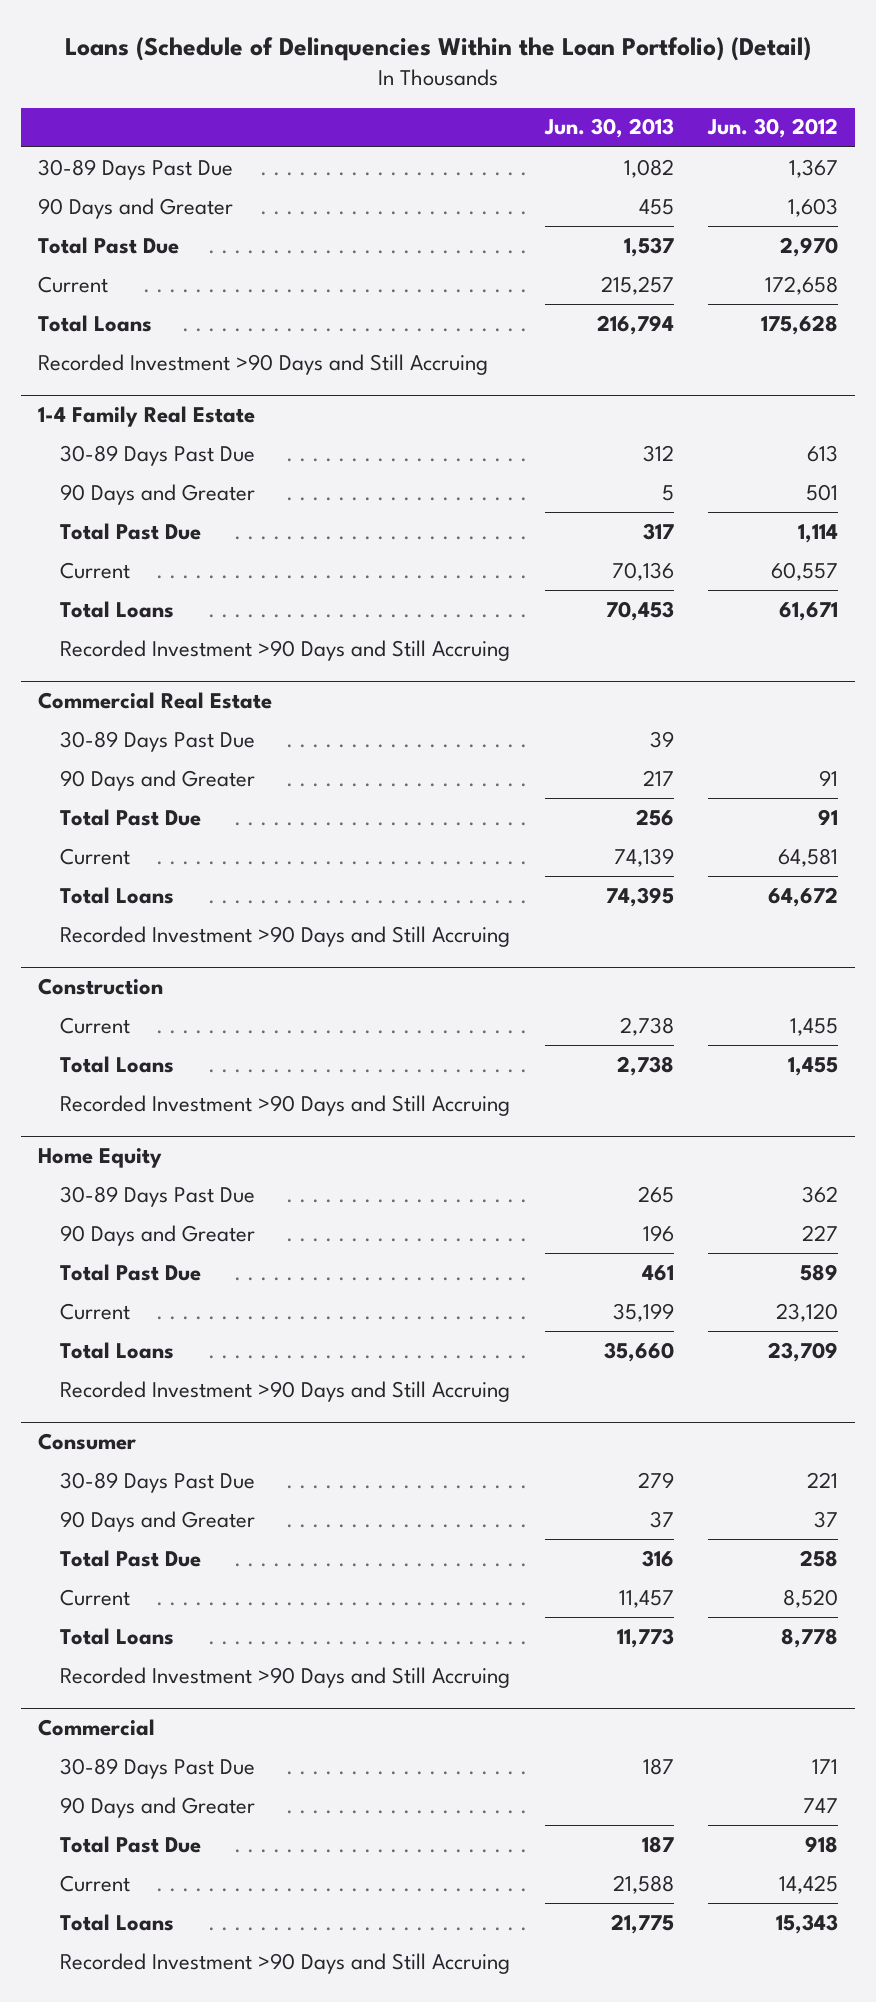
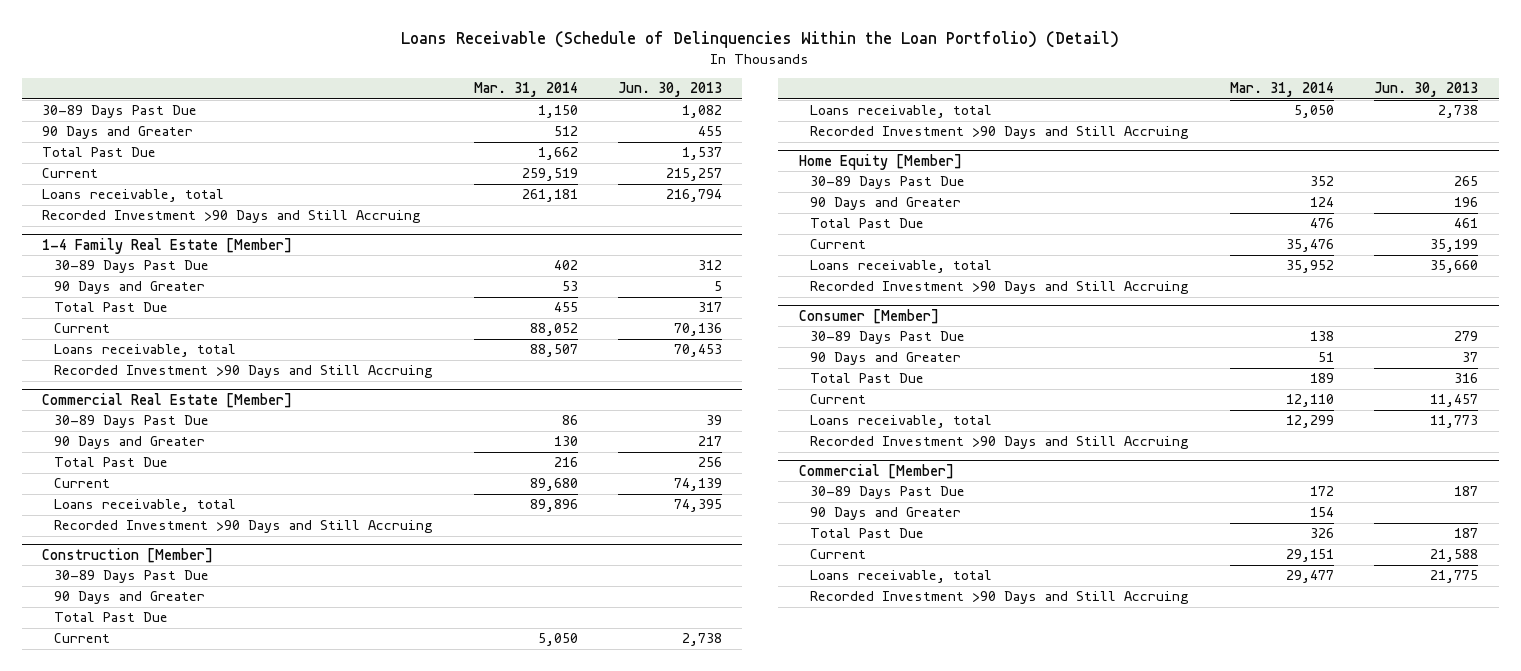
- Loans (Schedule of Delinquencies Within the Loan Portfolio) (Detail)
+ Loans Receivable (Schedule of Delinquencies Within the Loan Portfolio) (Detail)
- | Jun. 30, 2013 | Jun. 30, 2012
+ | Mar. 31, 2014 | Jun. 30, 2013
- Total Loans | 216,794 | 175,628
+ Loans receivable, total | 261,181 | 216,794
- 1-4 Family Real Estate
+ 1-4 Family Real Estate [Member]
- Total Loans | 70,453 | 61,671
+ Loans receivable, total | 88,507 | 70,453
- Commercial Real Estate
+ Commercial Real Estate [Member]
- Total Loans | 74,395 | 64,672
+ Loans receivable, total | 89,896 | 74,395
- Construction
+ Construction [Member]
+ 30-89 Days Past Due
+ 90 Days and Greater
+ Total Past Due
- Total Loans | 2,738 | 1,455
+ Loans receivable, total | 5,050 | 2,738
- Home Equity
+ Home Equity [Member]
- Total Loans | 35,660 | 23,709
+ Loans receivable, total | 35,952 | 35,660
- Consumer
+ Consumer [Member]
- Total Loans | 11,773 | 8,778
+ Loans receivable, total | 12,299 | 11,773
- Commercial
+ Commercial [Member]
- Total Loans | 21,775 | 15,343
+ Loans receivable, total | 29,477 | 21,775

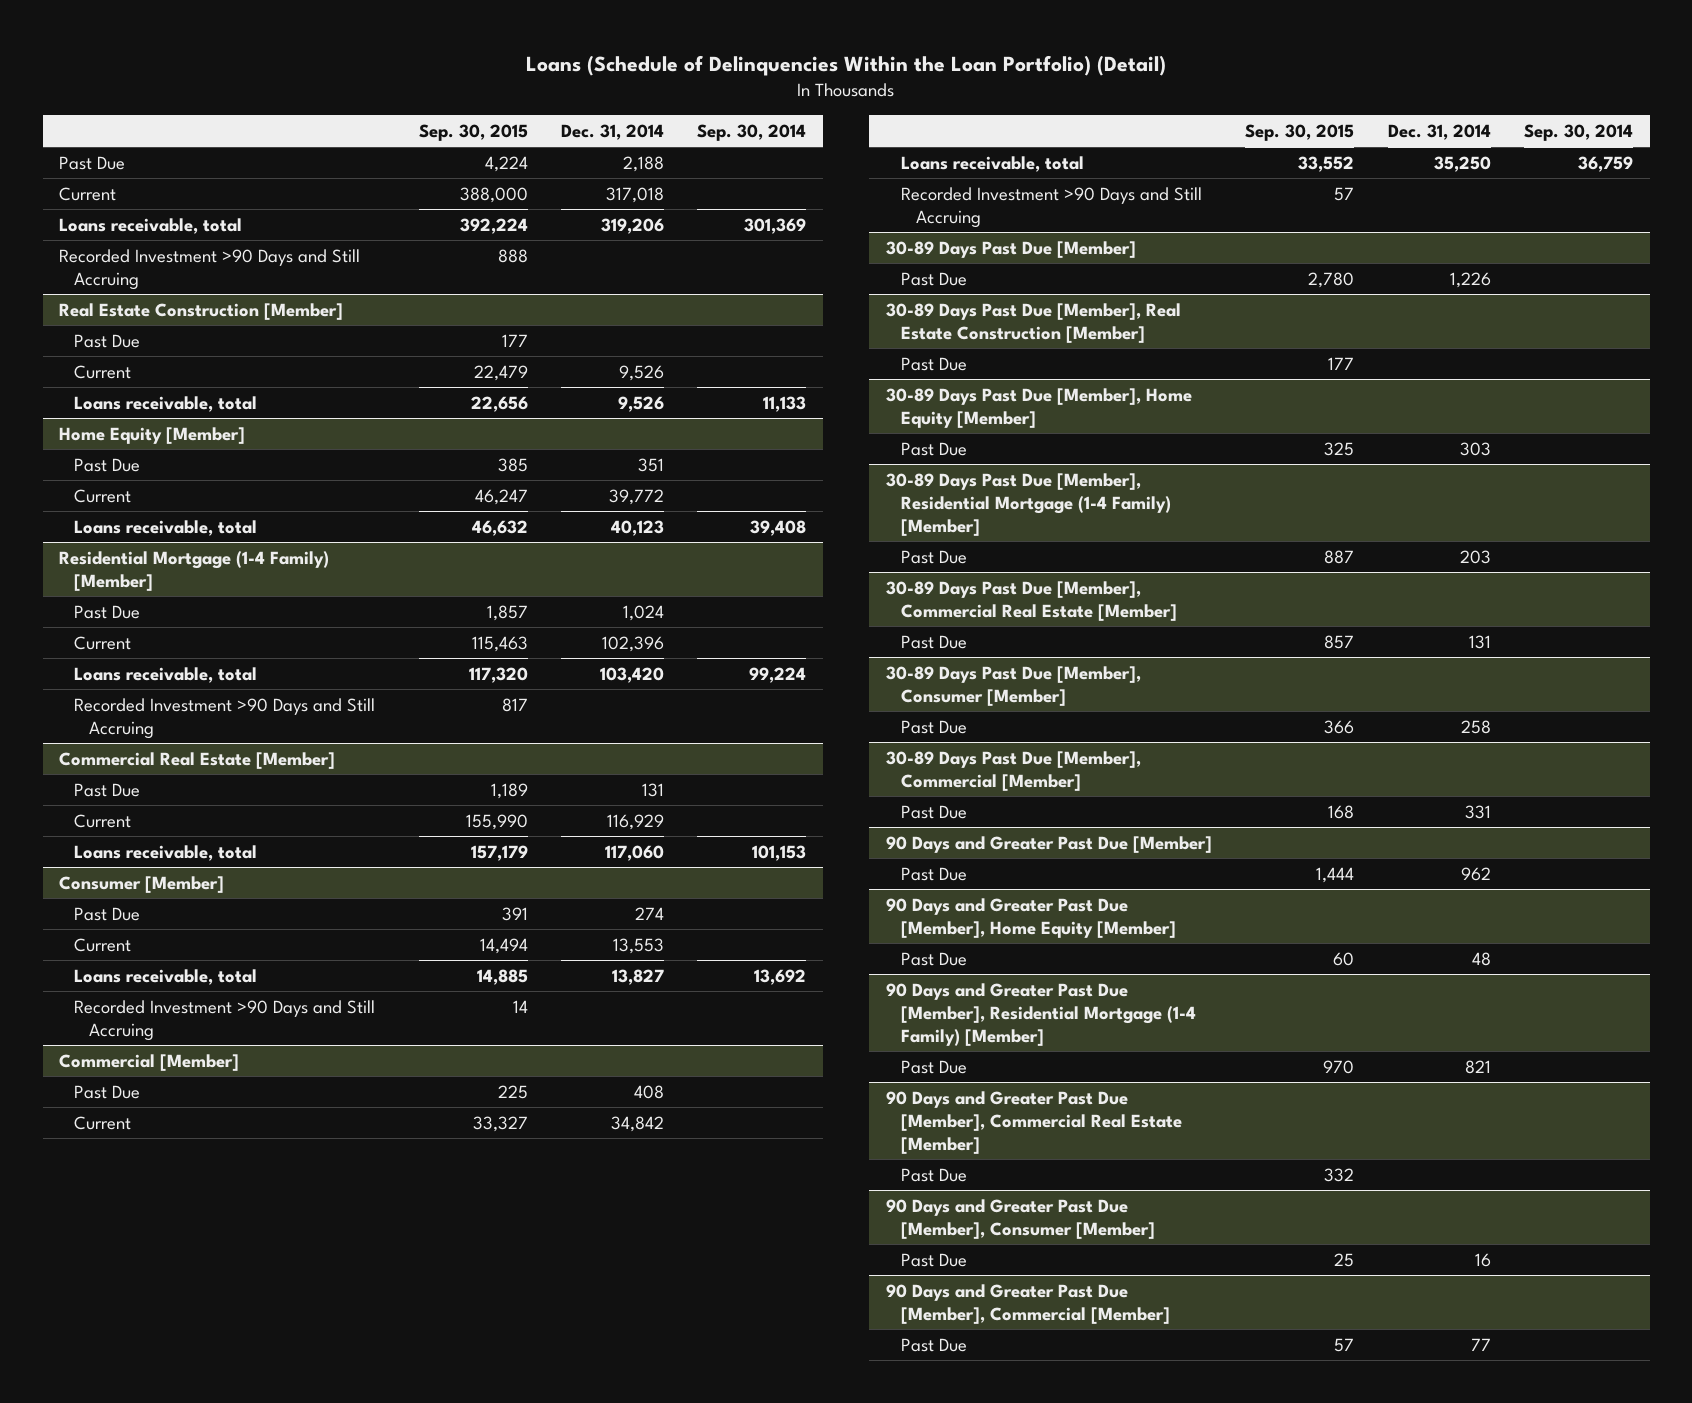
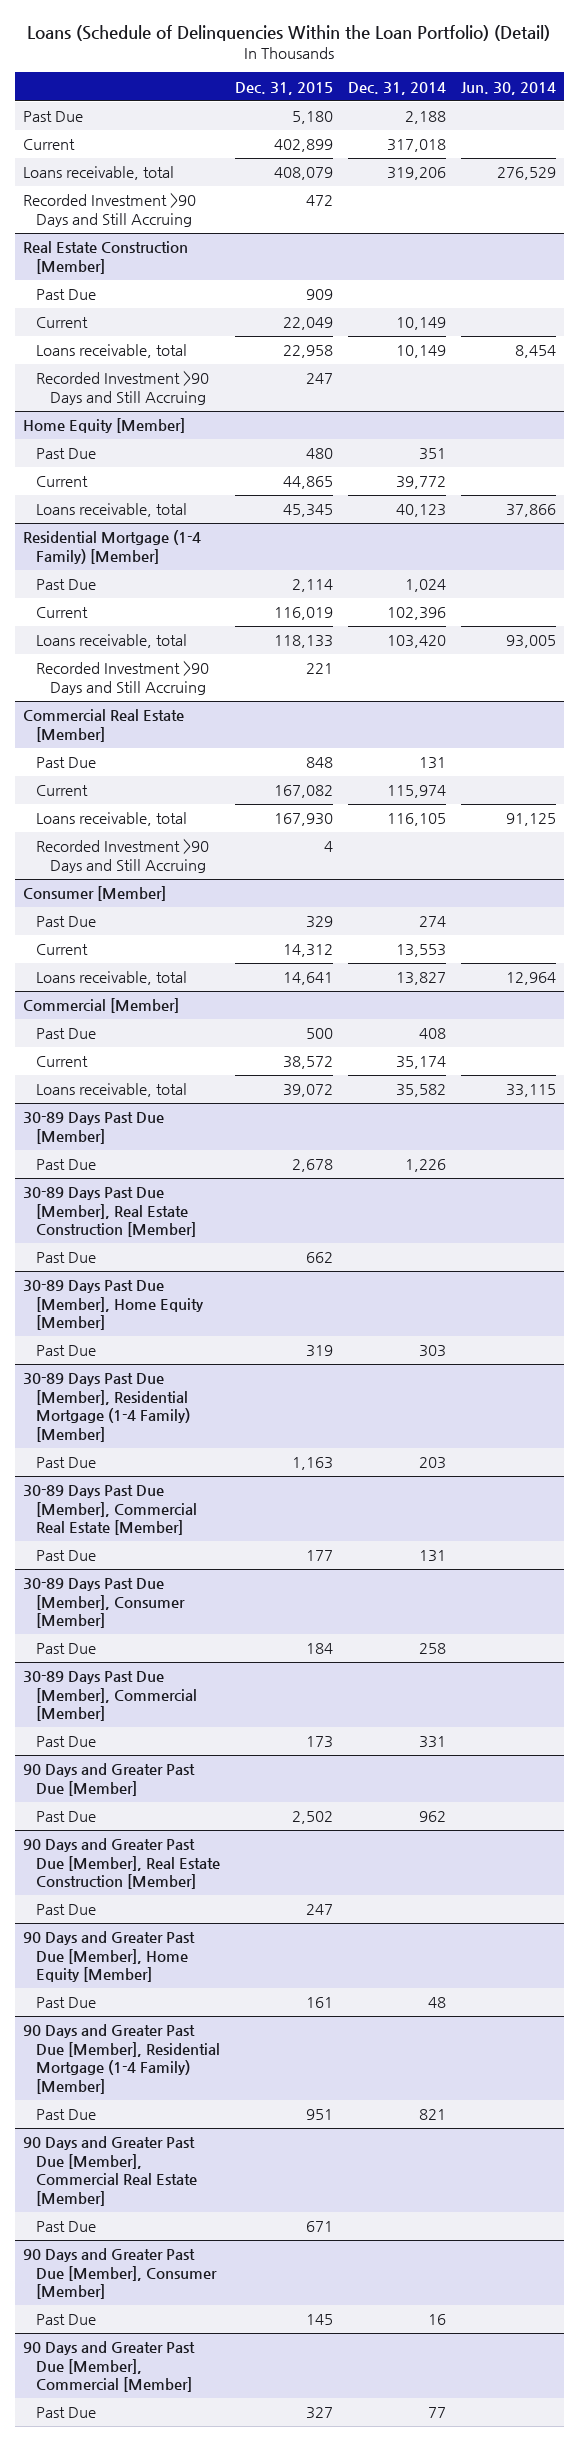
- | Sep. 30, 2015 | Dec. 31, 2014 | Sep. 30, 2014
+ | Dec. 31, 2015 | Dec. 31, 2014 | Jun. 30, 2014
@ Real Estate Construction [Member]
- Current | 22,479 | 9,526 |
- Loans receivable, total | 22,656 | 9,526 | 11,133
+ Current | 22,049 | 10,149 |
+ Loans receivable, total | 22,958 | 10,149 | 8,454
+ Recorded Investment >90 Days and Still Accruing | 247 | |
@ Commercial Real Estate [Member]
- Current | 155,990 | 116,929 |
- Loans receivable, total | 157,179 | 117,060 | 101,153
+ Current | 167,082 | 115,974 |
+ Loans receivable, total | 167,930 | 116,105 | 91,125
+ Recorded Investment >90 Days and Still Accruing | 4 | |
@ Consumer [Member]
- Recorded Investment >90 Days and Still Accruing | 14 | |
@ Commercial [Member]
- Current | 33,327 | 34,842 |
- Loans receivable, total | 33,552 | 35,250 | 36,759
- Recorded Investment >90 Days and Still Accruing | 57 | |
+ Current | 38,572 | 35,174 |
+ Loans receivable, total | 39,072 | 35,582 | 33,115
+ 90 Days and Greater Past Due [Member], Real Estate Construction [Member]
+ Past Due | 247 | |

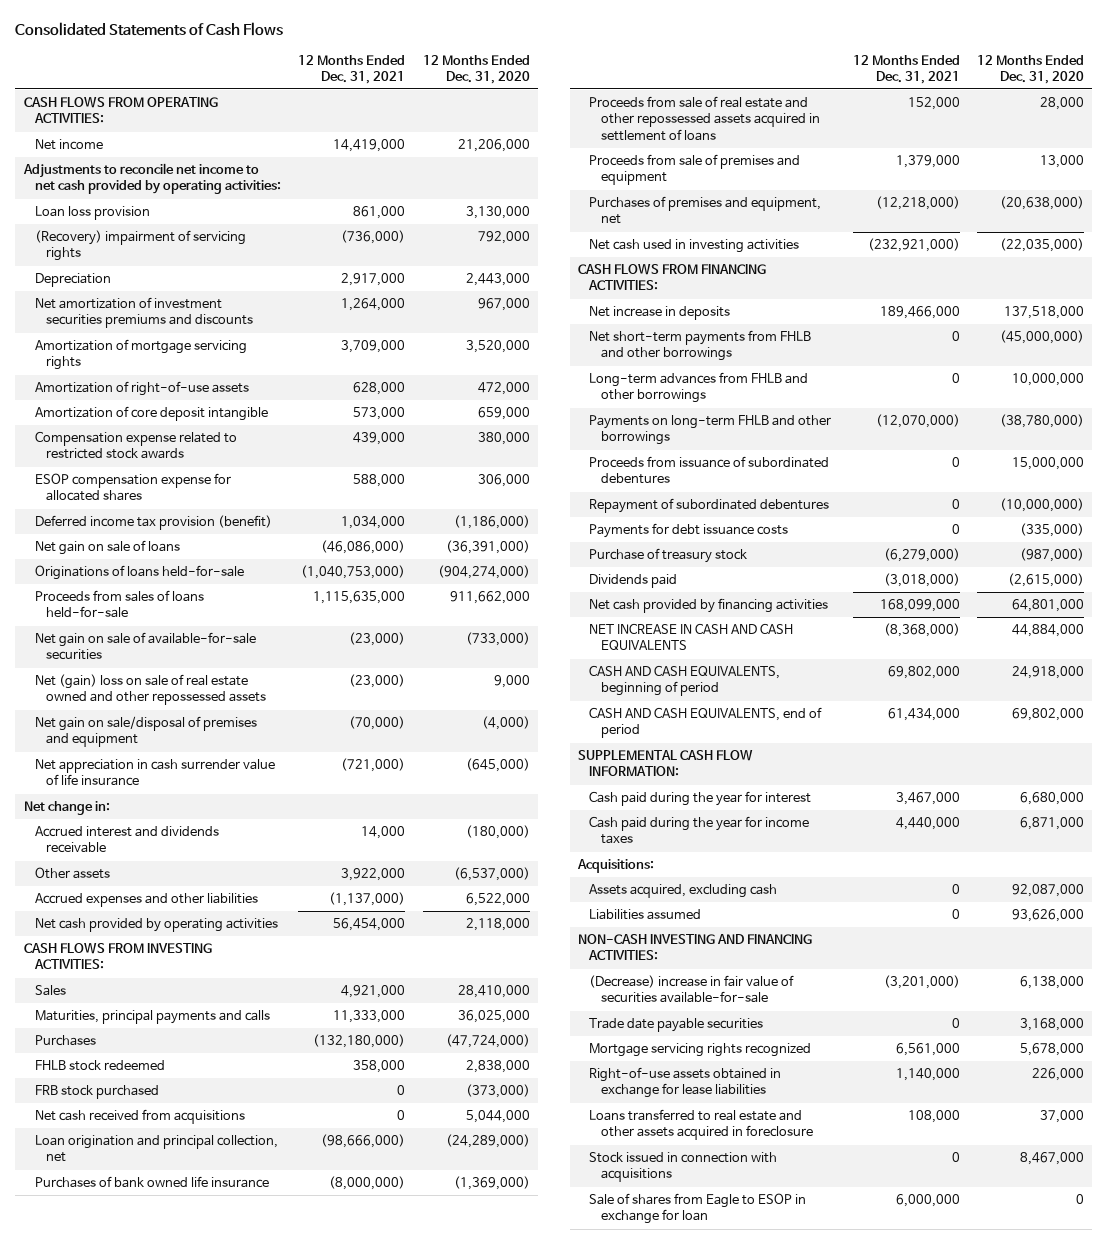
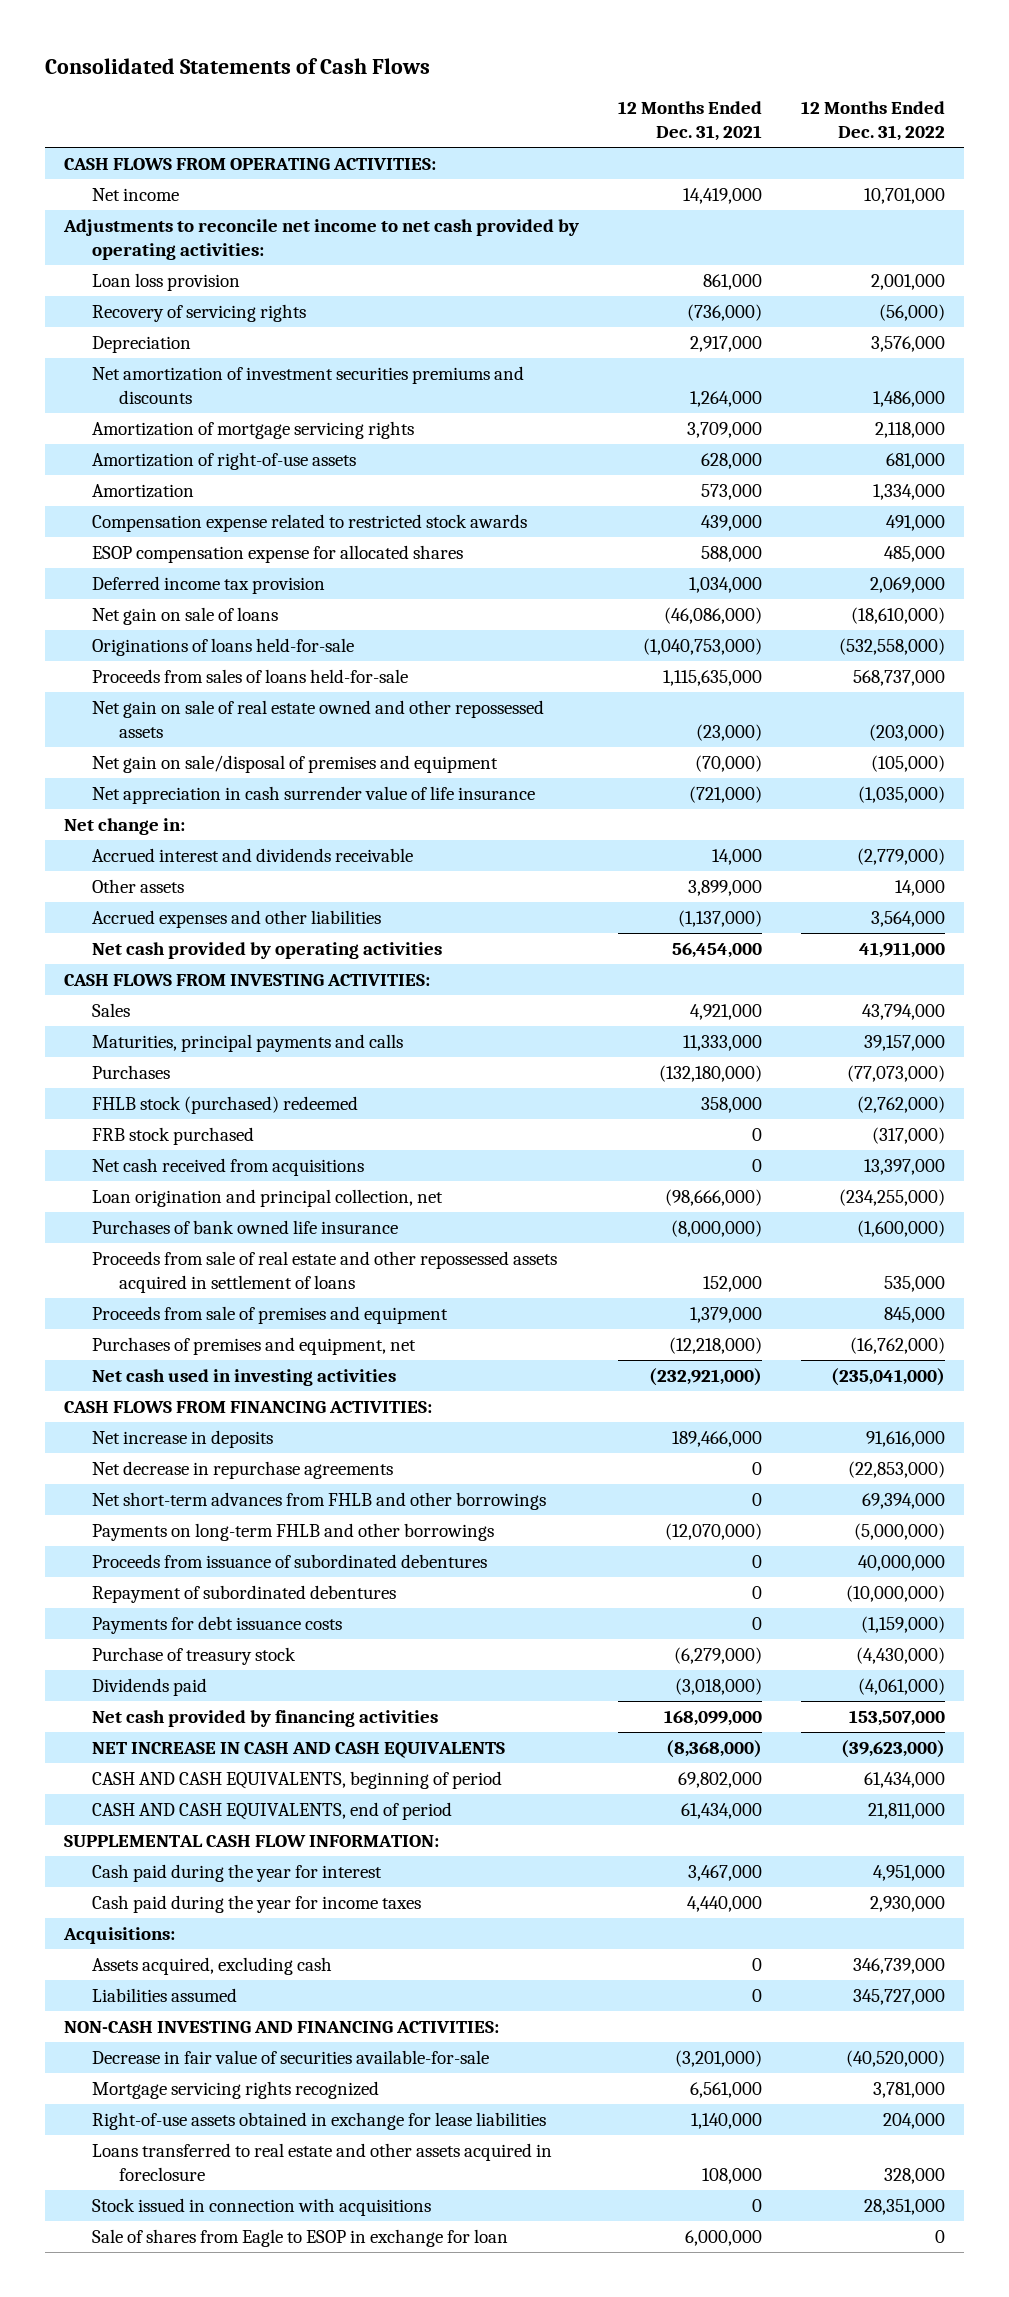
- | 12 Months Ended Dec. 31, 2021 | 12 Months Ended Dec. 31, 2020
+ | 12 Months Ended Dec. 31, 2021 | 12 Months Ended Dec. 31, 2022
- (Recovery) impairment of servicing rights | (736,000) | 792,000
+ Recovery of servicing rights | (736,000) | (56,000)
- Amortization of core deposit intangible | 573,000 | 659,000
+ Amortization | 573,000 | 1,334,000
- Deferred income tax provision (benefit) | 1,034,000 | (1,186,000)
+ Deferred income tax provision | 1,034,000 | 2,069,000
- Net gain on sale of available-for-sale securities | (23,000) | (733,000)
- Net (gain) loss on sale of real estate owned and other repossessed assets | (23,000) | 9,000
+ Net gain on sale of real estate owned and other repossessed assets | (23,000) | (203,000)
- Other assets | 3,922,000 | (6,537,000)
+ Other assets | 3,899,000 | 14,000
- FHLB stock redeemed | 358,000 | 2,838,000
+ FHLB stock (purchased) redeemed | 358,000 | (2,762,000)
- Net short-term payments from FHLB and other borrowings | 0 | (45,000,000)
- Long-term advances from FHLB and other borrowings | 0 | 10,000,000
+ Net decrease in repurchase agreements | 0 | (22,853,000)
+ Net short-term advances from FHLB and other borrowings | 0 | 69,394,000
- (Decrease) increase in fair value of securities available-for-sale | (3,201,000) | 6,138,000
- Trade date payable securities | 0 | 3,168,000
+ Decrease in fair value of securities available-for-sale | (3,201,000) | (40,520,000)

